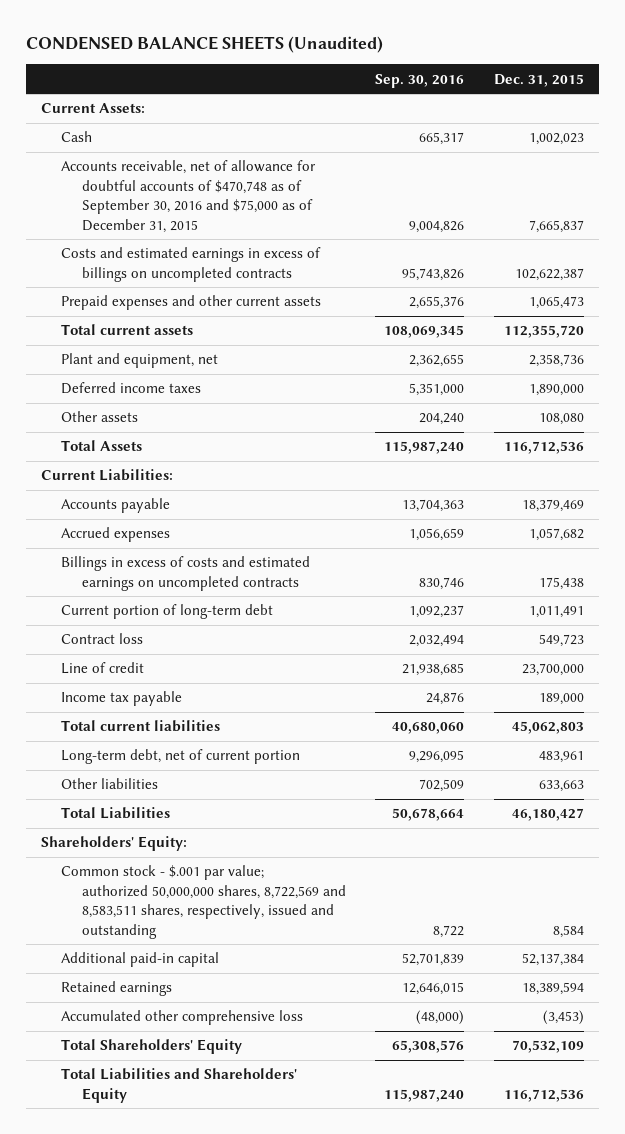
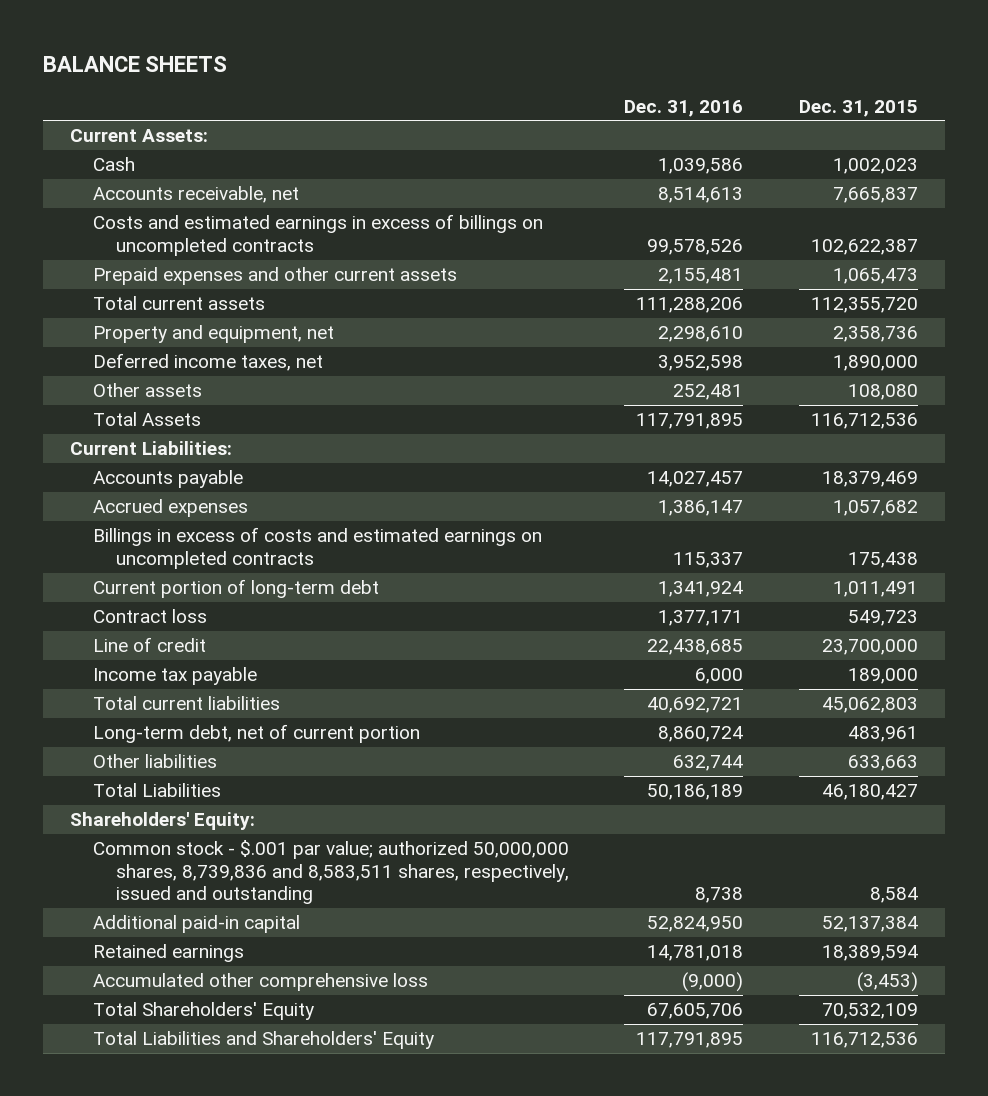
- CONDENSED BALANCE SHEETS (Unaudited)
+ BALANCE SHEETS
- | Sep. 30, 2016 | Dec. 31, 2015
+ | Dec. 31, 2016 | Dec. 31, 2015
- Accounts receivable, net of allowance for doubtful accounts of $470,748 as of September 30, 2016 and $75,000 as of December 31, 2015 | 9,004,826 | 7,665,837
+ Accounts receivable, net | 8,514,613 | 7,665,837
- Plant and equipment, net | 2,362,655 | 2,358,736
- Deferred income taxes | 5,351,000 | 1,890,000
+ Property and equipment, net | 2,298,610 | 2,358,736
+ Deferred income taxes, net | 3,952,598 | 1,890,000
- Common stock - $.001 par value; authorized 50,000,000 shares, 8,722,569 and 8,583,511 shares, respectively, issued and outstanding | 8,722 | 8,584
+ Common stock - $.001 par value; authorized 50,000,000 shares, 8,739,836 and 8,583,511 shares, respectively, issued and outstanding | 8,738 | 8,584

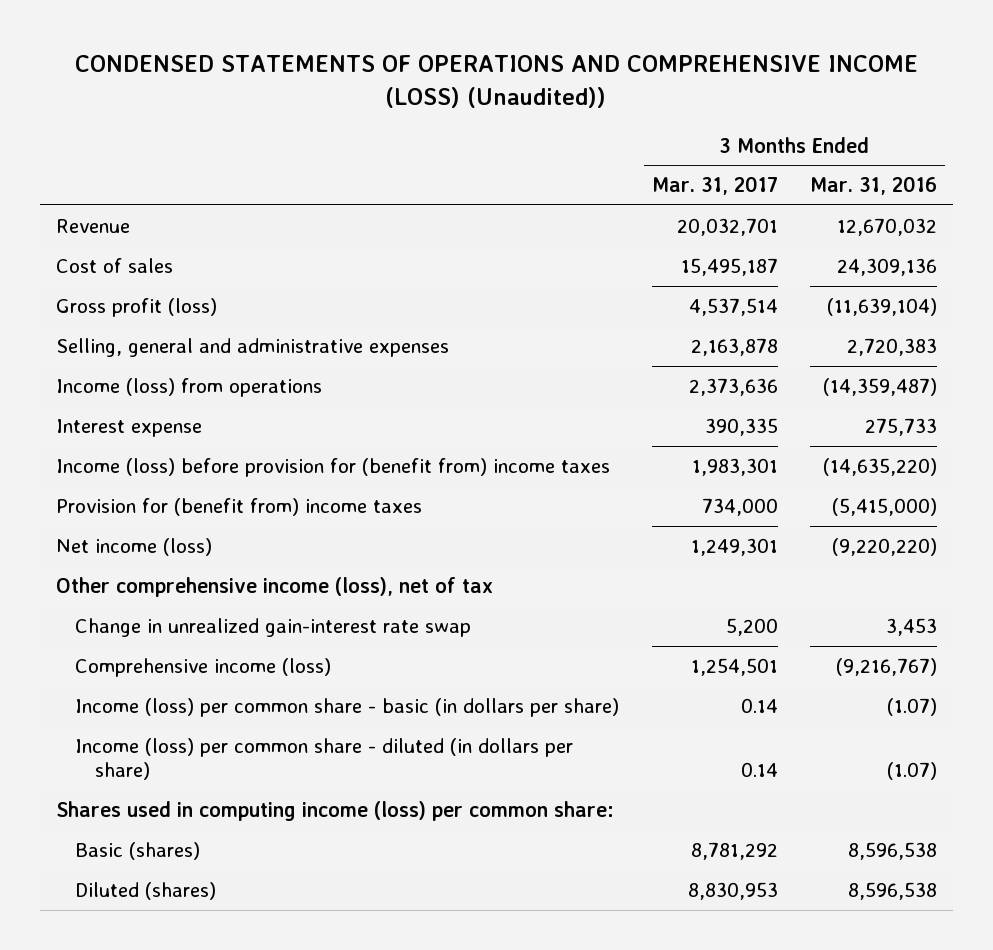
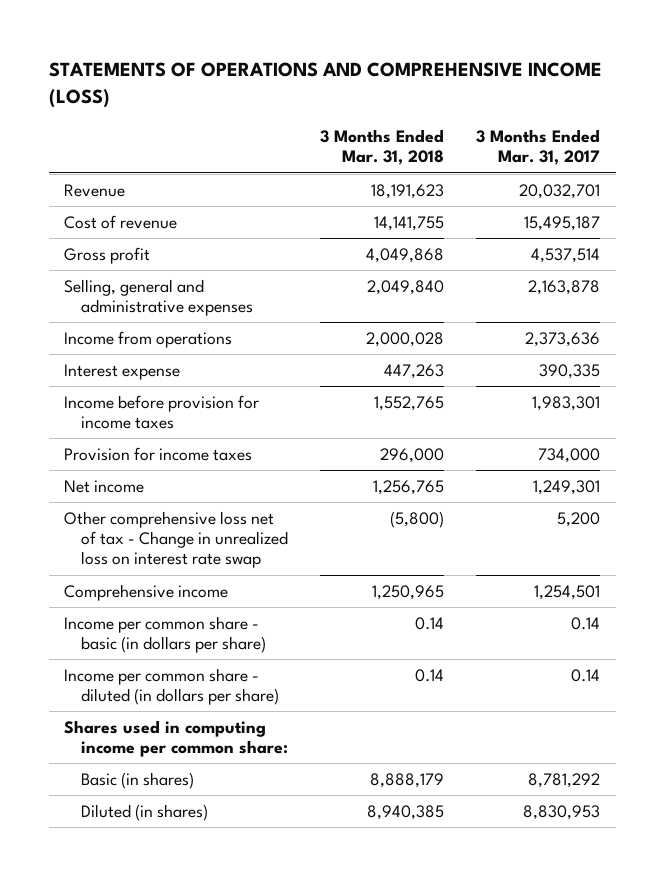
- CONDENSED STATEMENTS OF OPERATIONS AND COMPREHENSIVE INCOME (LOSS) (Unaudited))
+ STATEMENTS OF OPERATIONS AND COMPREHENSIVE INCOME (LOSS)
- | 3 Months Ended Mar. 31, 2017 | 3 Months Ended Mar. 31, 2016
+ | 3 Months Ended Mar. 31, 2018 | 3 Months Ended Mar. 31, 2017
- Cost of sales | 15,495,187 | 24,309,136
- Gross profit (loss) | 4,537,514 | (11,639,104)
+ Cost of revenue | 14,141,755 | 15,495,187
+ Gross profit | 4,049,868 | 4,537,514
- Income (loss) from operations | 2,373,636 | (14,359,487)
+ Income from operations | 2,000,028 | 2,373,636
- Income (loss) before provision for (benefit from) income taxes | 1,983,301 | (14,635,220)
- Provision for (benefit from) income taxes | 734,000 | (5,415,000)
- Net income (loss) | 1,249,301 | (9,220,220)
- Other comprehensive income (loss), net of tax
- Change in unrealized gain-interest rate swap | 5,200 | 3,453
- Comprehensive income (loss) | 1,254,501 | (9,216,767)
- Income (loss) per common share - basic (in dollars per share) | 0.14 | (1.07)
- Income (loss) per common share - diluted (in dollars per share) | 0.14 | (1.07)
- Shares used in computing income (loss) per common share:
- Basic (shares) | 8,781,292 | 8,596,538
- Diluted (shares) | 8,830,953 | 8,596,538
+ Income before provision for income taxes | 1,552,765 | 1,983,301
+ Provision for income taxes | 296,000 | 734,000
+ Net income | 1,256,765 | 1,249,301
+ Other comprehensive loss net of tax - Change in unrealized loss on interest rate swap | (5,800) | 5,200
+ Comprehensive income | 1,250,965 | 1,254,501
+ Income per common share - basic (in dollars per share) | 0.14 | 0.14
+ Income per common share - diluted (in dollars per share) | 0.14 | 0.14
+ Shares used in computing income per common share:
+ Basic (in shares) | 8,888,179 | 8,781,292
+ Diluted (in shares) | 8,940,385 | 8,830,953

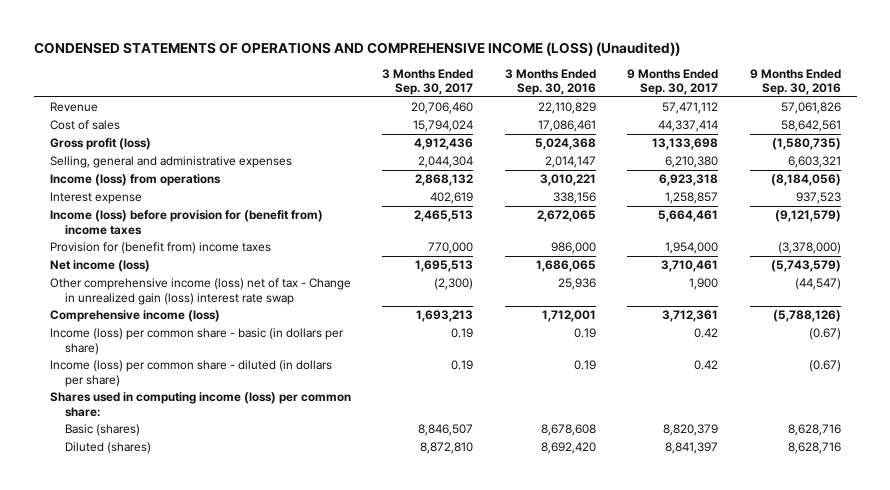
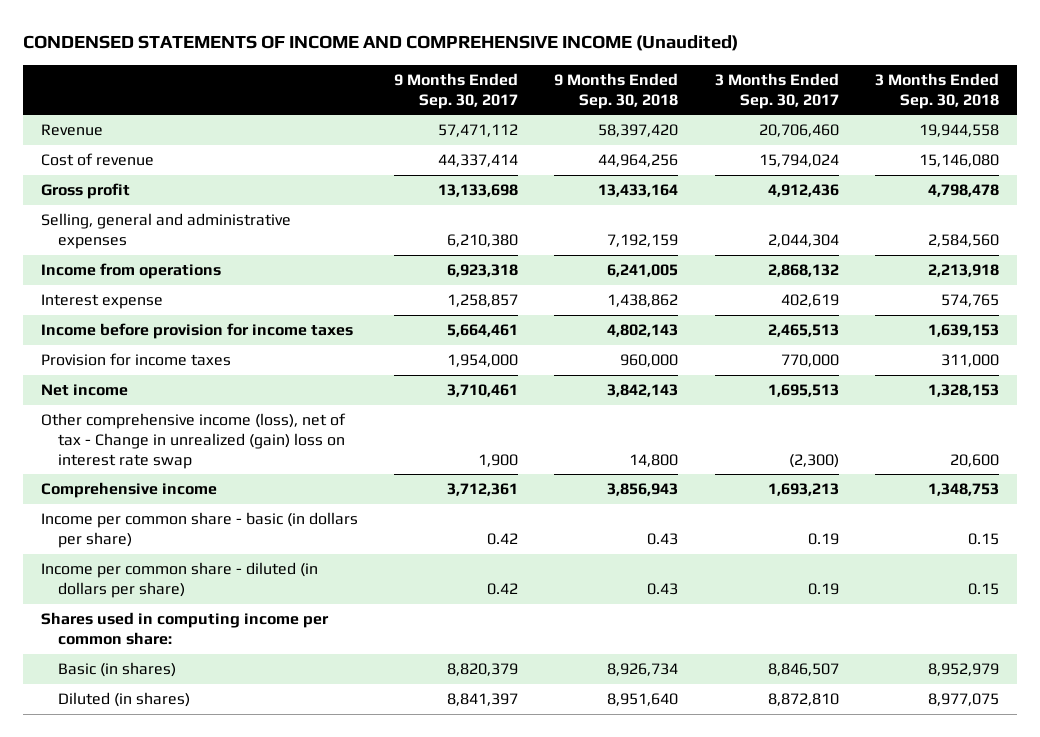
- CONDENSED STATEMENTS OF OPERATIONS AND COMPREHENSIVE INCOME (LOSS) (Unaudited))
+ CONDENSED STATEMENTS OF INCOME AND COMPREHENSIVE INCOME (Unaudited)
- | 3 Months Ended Sep. 30, 2017 | 3 Months Ended Sep. 30, 2016 | 9 Months Ended Sep. 30, 2017 | 9 Months Ended Sep. 30, 2016
+ | 9 Months Ended Sep. 30, 2017 | 9 Months Ended Sep. 30, 2018 | 3 Months Ended Sep. 30, 2017 | 3 Months Ended Sep. 30, 2018
- Cost of sales | 15,794,024 | 17,086,461 | 44,337,414 | 58,642,561
- Gross profit (loss) | 4,912,436 | 5,024,368 | 13,133,698 | (1,580,735)
+ Cost of revenue | 44,337,414 | 44,964,256 | 15,794,024 | 15,146,080
+ Gross profit | 13,133,698 | 13,433,164 | 4,912,436 | 4,798,478
- Income (loss) from operations | 2,868,132 | 3,010,221 | 6,923,318 | (8,184,056)
+ Income from operations | 6,923,318 | 6,241,005 | 2,868,132 | 2,213,918
- Income (loss) before provision for (benefit from) income taxes | 2,465,513 | 2,672,065 | 5,664,461 | (9,121,579)
- Provision for (benefit from) income taxes | 770,000 | 986,000 | 1,954,000 | (3,378,000)
- Net income (loss) | 1,695,513 | 1,686,065 | 3,710,461 | (5,743,579)
- Other comprehensive income (loss) net of tax - Change in unrealized gain (loss) interest rate swap | (2,300) | 25,936 | 1,900 | (44,547)
- Comprehensive income (loss) | 1,693,213 | 1,712,001 | 3,712,361 | (5,788,126)
- Income (loss) per common share - basic (in dollars per share) | 0.19 | 0.19 | 0.42 | (0.67)
- Income (loss) per common share - diluted (in dollars per share) | 0.19 | 0.19 | 0.42 | (0.67)
- Shares used in computing income (loss) per common share:
- Basic (shares) | 8,846,507 | 8,678,608 | 8,820,379 | 8,628,716
- Diluted (shares) | 8,872,810 | 8,692,420 | 8,841,397 | 8,628,716
+ Income before provision for income taxes | 5,664,461 | 4,802,143 | 2,465,513 | 1,639,153
+ Provision for income taxes | 1,954,000 | 960,000 | 770,000 | 311,000
+ Net income | 3,710,461 | 3,842,143 | 1,695,513 | 1,328,153
+ Other comprehensive income (loss), net of tax - Change in unrealized (gain) loss on interest rate swap | 1,900 | 14,800 | (2,300) | 20,600
+ Comprehensive income | 3,712,361 | 3,856,943 | 1,693,213 | 1,348,753
+ Income per common share - basic (in dollars per share) | 0.42 | 0.43 | 0.19 | 0.15
+ Income per common share - diluted (in dollars per share) | 0.42 | 0.43 | 0.19 | 0.15
+ Shares used in computing income per common share:
+ Basic (in shares) | 8,820,379 | 8,926,734 | 8,846,507 | 8,952,979
+ Diluted (in shares) | 8,841,397 | 8,951,640 | 8,872,810 | 8,977,075

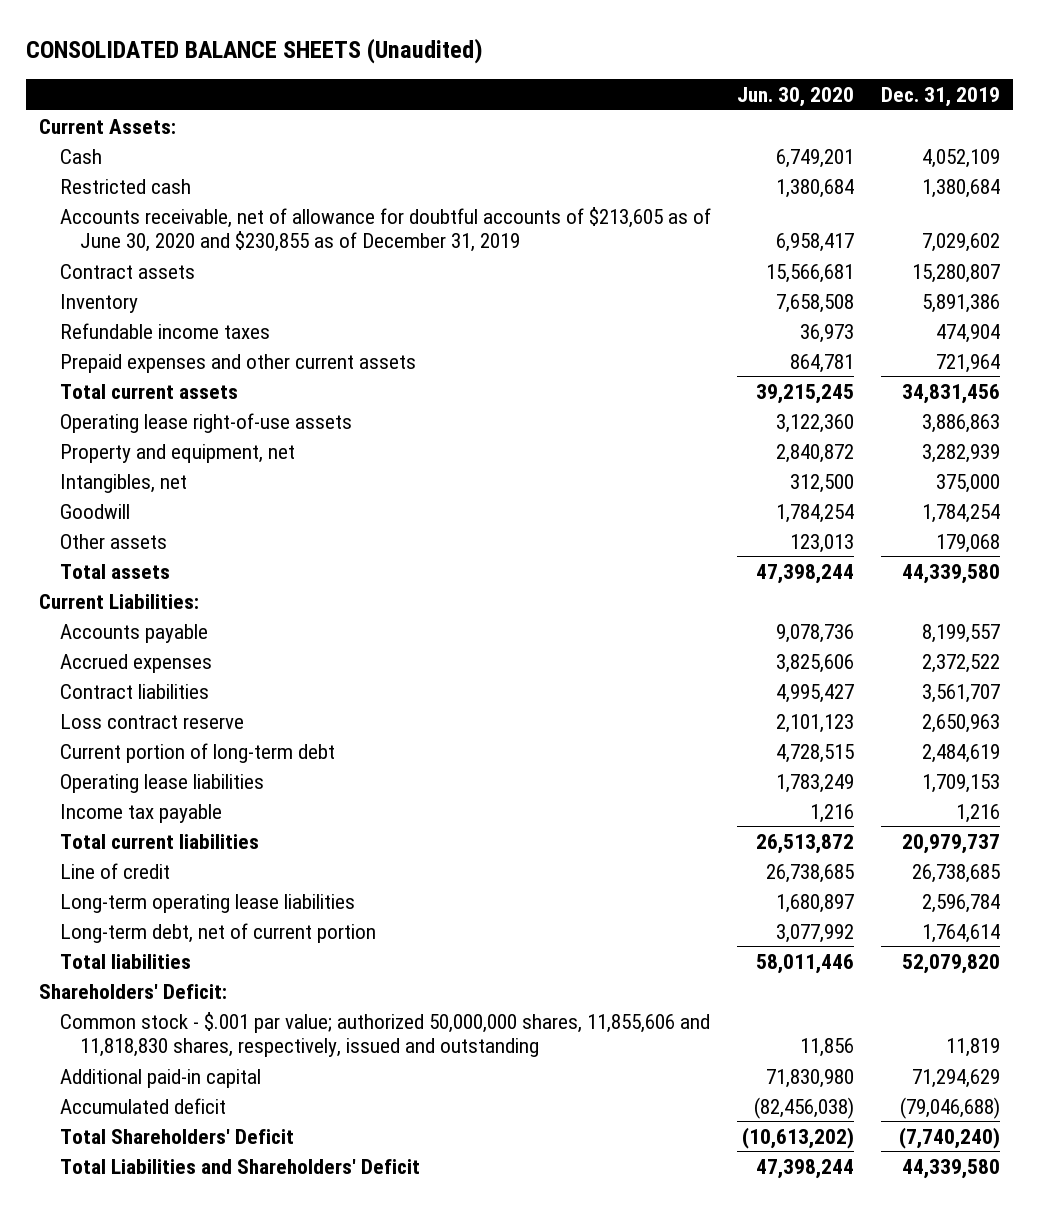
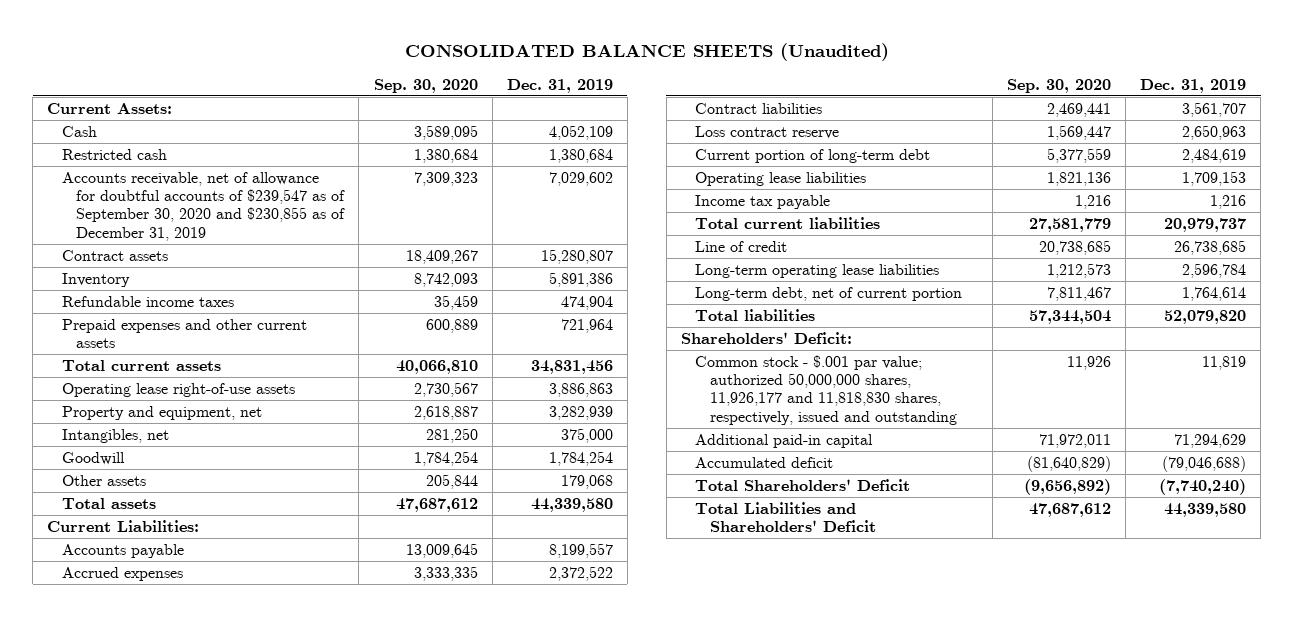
- | Jun. 30, 2020 | Dec. 31, 2019
+ | Sep. 30, 2020 | Dec. 31, 2019
- Accounts receivable, net of allowance for doubtful accounts of $213,605 as of June 30, 2020 and $230,855 as of December 31, 2019 | 6,958,417 | 7,029,602
+ Accounts receivable, net of allowance for doubtful accounts of $239,547 as of September 30, 2020 and $230,855 as of December 31, 2019 | 7,309,323 | 7,029,602
- Common stock - $.001 par value; authorized 50,000,000 shares, 11,855,606 and 11,818,830 shares, respectively, issued and outstanding | 11,856 | 11,819
+ Common stock - $.001 par value; authorized 50,000,000 shares, 11,926,177 and 11,818,830 shares, respectively, issued and outstanding | 11,926 | 11,819

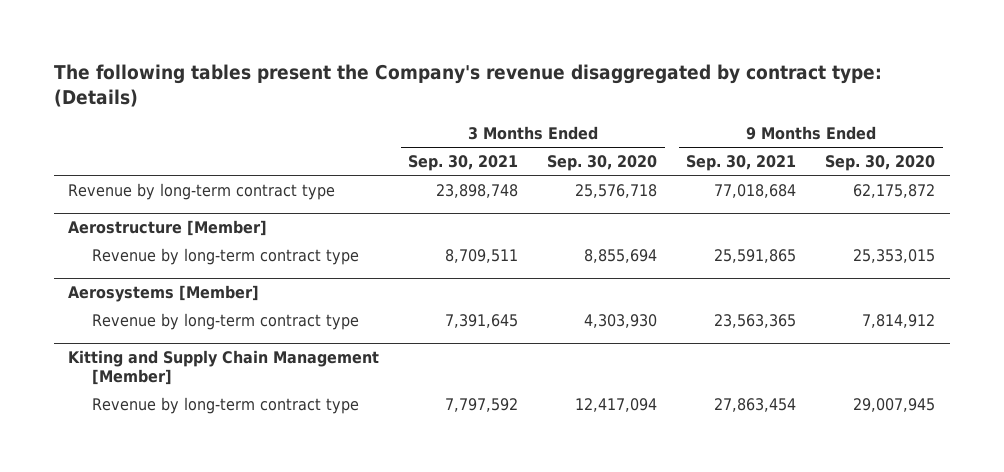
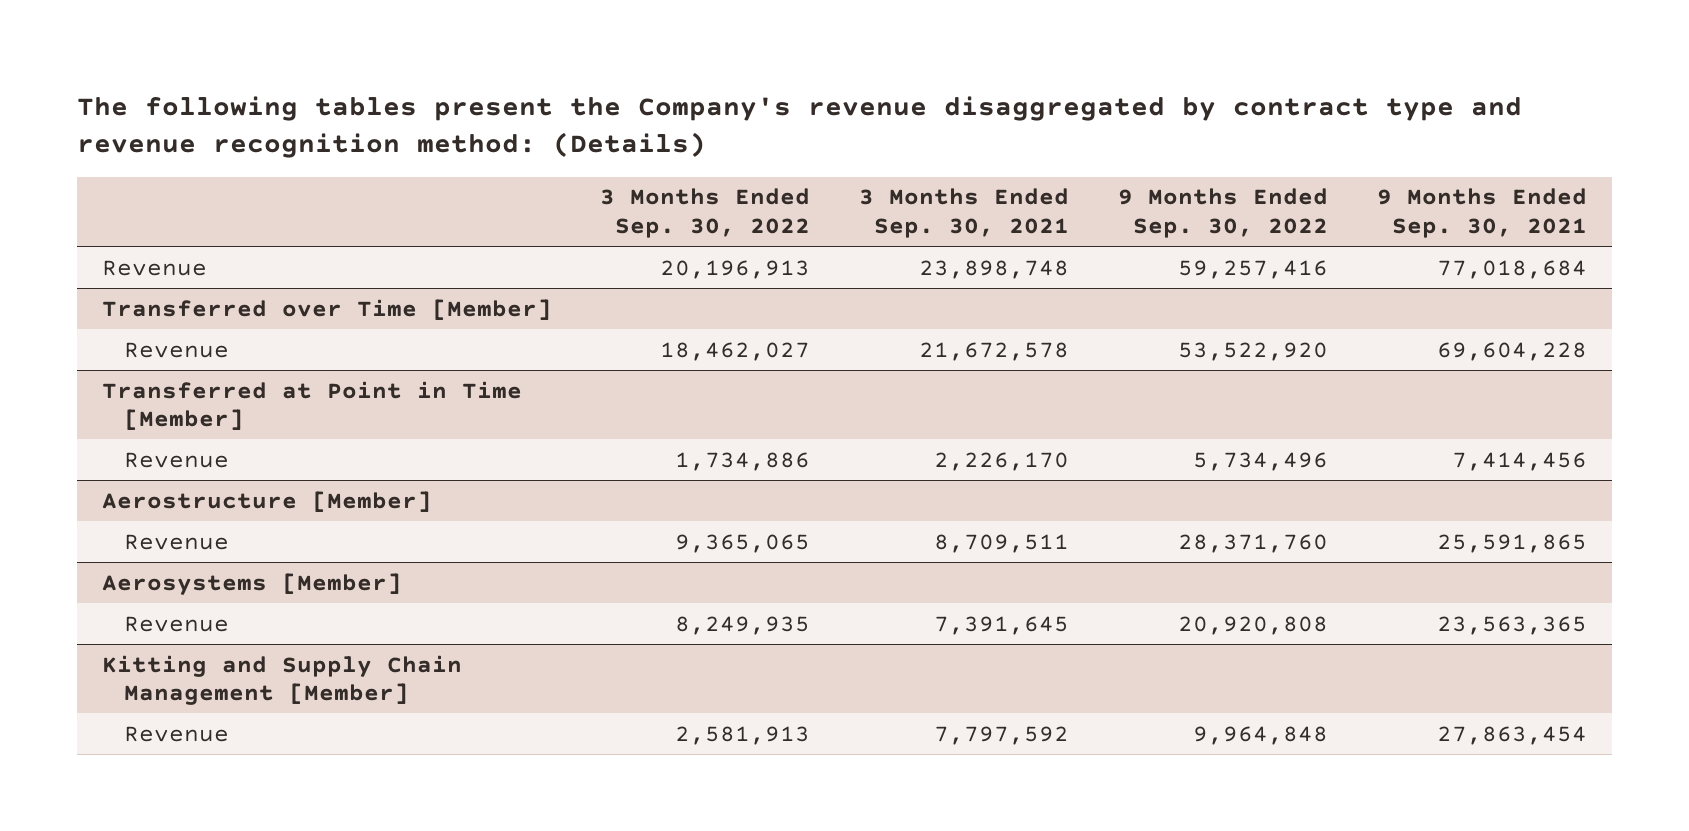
- The following tables present the Company's revenue disaggregated by contract type: (Details)
+ The following tables present the Company's revenue disaggregated by contract type and revenue recognition method: (Details)
- | 3 Months Ended Sep. 30, 2021 | 3 Months Ended Sep. 30, 2020 | 9 Months Ended Sep. 30, 2021 | 9 Months Ended Sep. 30, 2020
+ | 3 Months Ended Sep. 30, 2022 | 3 Months Ended Sep. 30, 2021 | 9 Months Ended Sep. 30, 2022 | 9 Months Ended Sep. 30, 2021
- Revenue by long-term contract type | 23,898,748 | 25,576,718 | 77,018,684 | 62,175,872
+ Revenue | 20,196,913 | 23,898,748 | 59,257,416 | 77,018,684
+ Transferred over Time [Member]
+ Revenue | 18,462,027 | 21,672,578 | 53,522,920 | 69,604,228
+ Transferred at Point in Time [Member]
+ Revenue | 1,734,886 | 2,226,170 | 5,734,496 | 7,414,456
@ Aerostructure [Member]
- Revenue by long-term contract type | 8,709,511 | 8,855,694 | 25,591,865 | 25,353,015
+ Revenue | 9,365,065 | 8,709,511 | 28,371,760 | 25,591,865
@ Aerosystems [Member]
- Revenue by long-term contract type | 7,391,645 | 4,303,930 | 23,563,365 | 7,814,912
+ Revenue | 8,249,935 | 7,391,645 | 20,920,808 | 23,563,365
@ Kitting and Supply Chain Management [Member]
- Revenue by long-term contract type | 7,797,592 | 12,417,094 | 27,863,454 | 29,007,945
+ Revenue | 2,581,913 | 7,797,592 | 9,964,848 | 27,863,454

